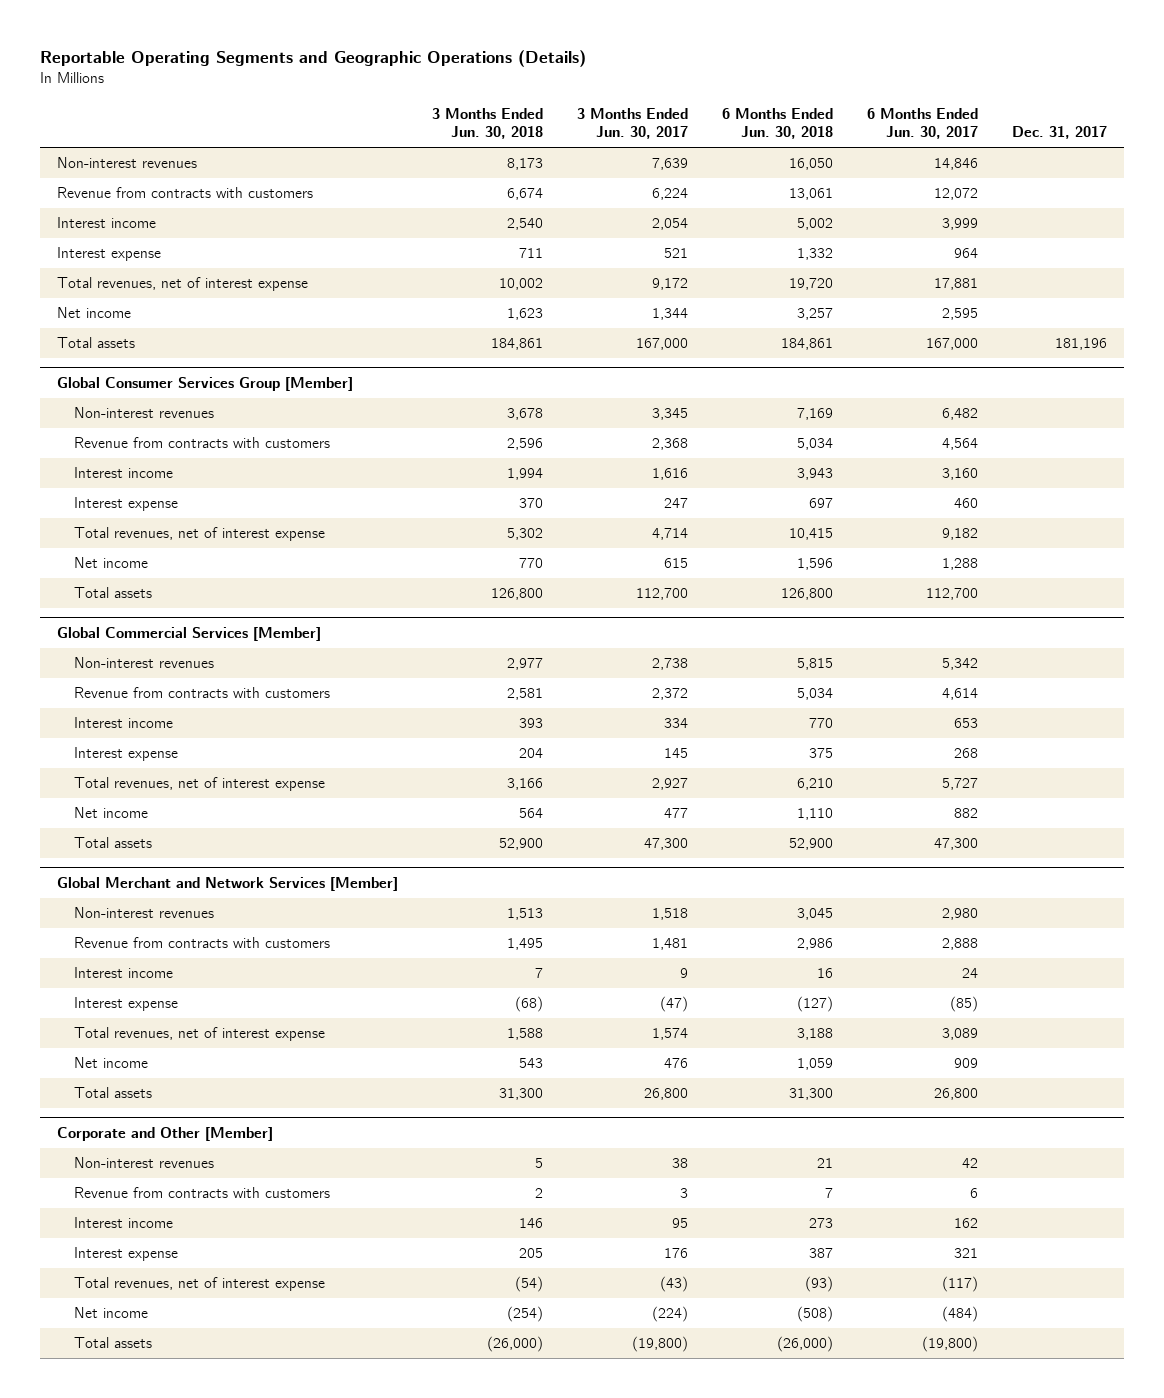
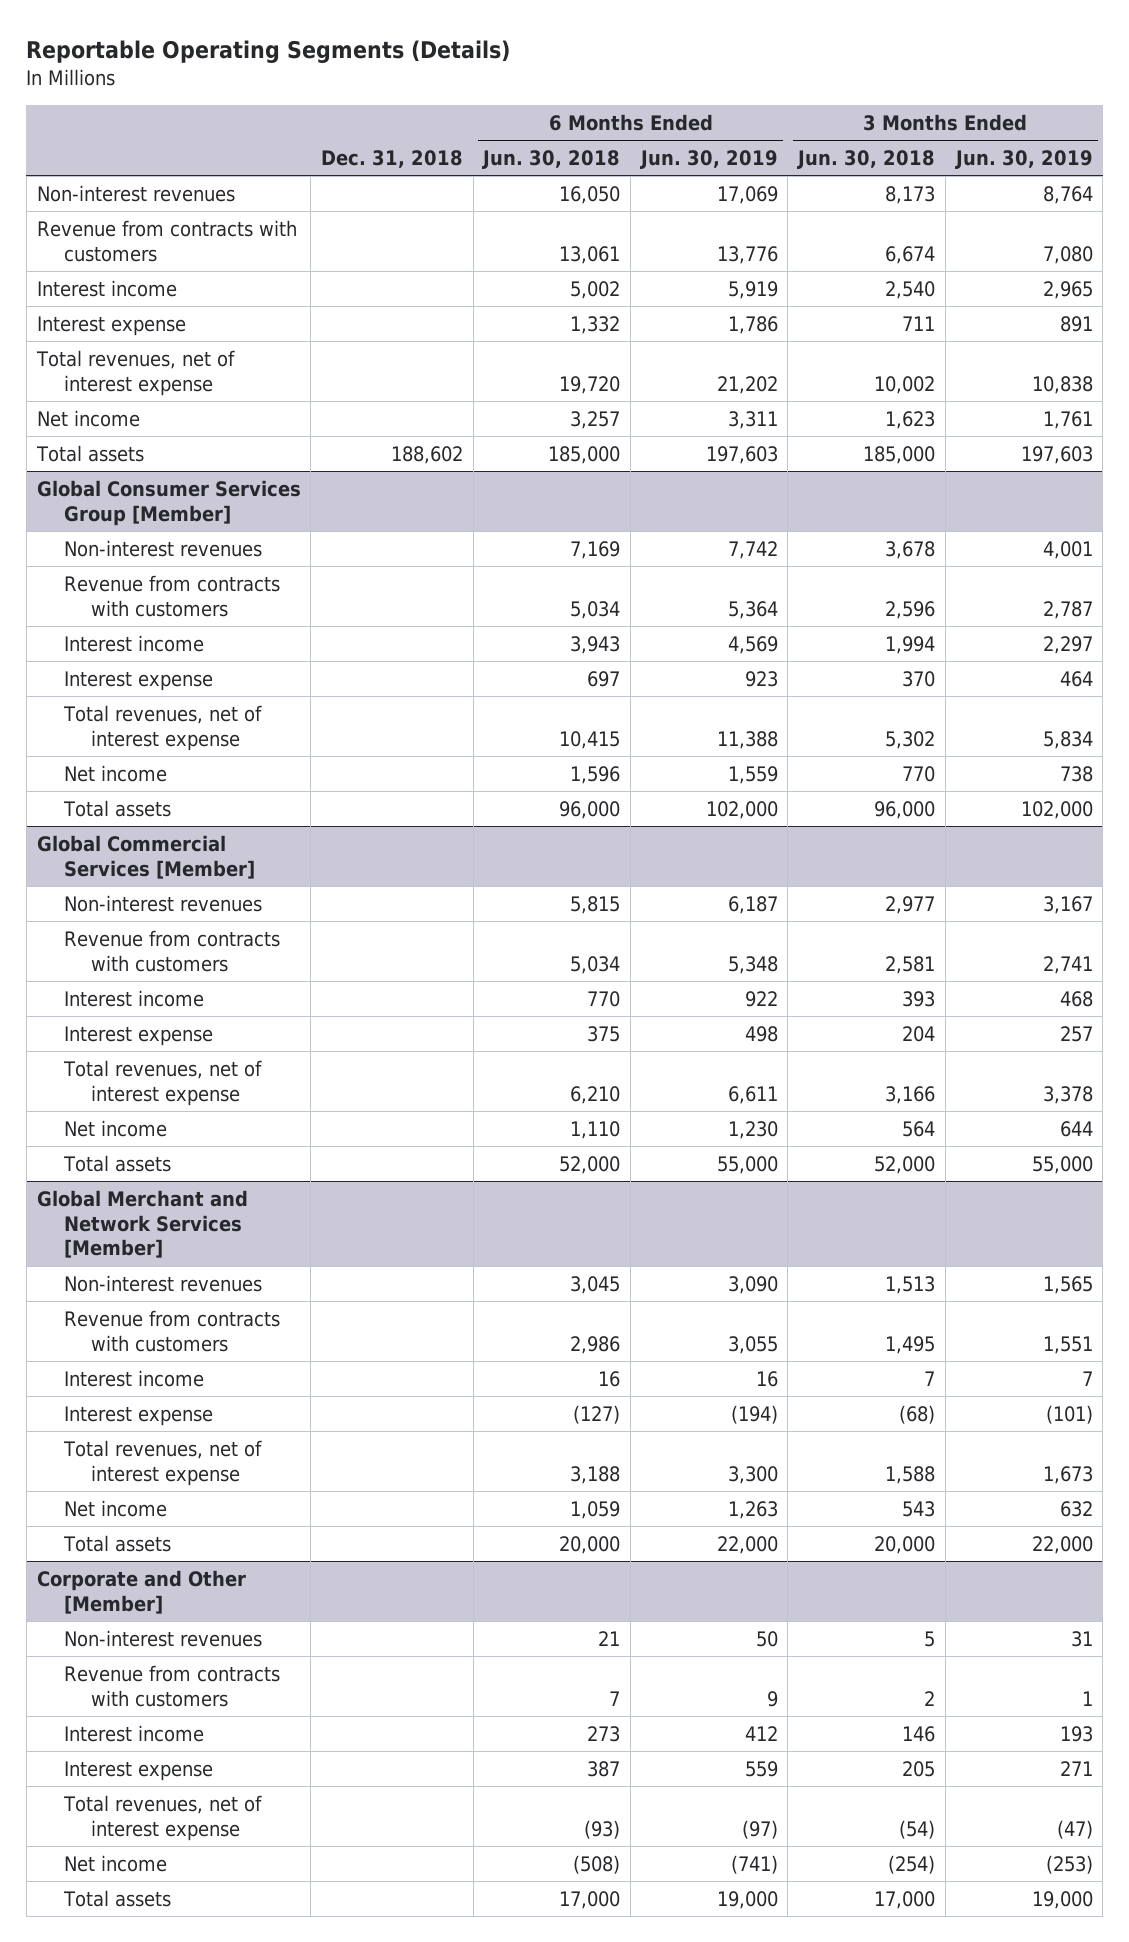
- Reportable Operating Segments and Geographic Operations (Details)
+ Reportable Operating Segments (Details)
- | 3 Months Ended Jun. 30, 2018 | 3 Months Ended Jun. 30, 2017 | 6 Months Ended Jun. 30, 2018 | 6 Months Ended Jun. 30, 2017 | Dec. 31, 2017
+ | Dec. 31, 2018 | 6 Months Ended Jun. 30, 2018 | 6 Months Ended Jun. 30, 2019 | 3 Months Ended Jun. 30, 2018 | 3 Months Ended Jun. 30, 2019
- Total assets | 184,861 | 167,000 | 184,861 | 167,000 | 181,196
+ Total assets | 188,602 | 185,000 | 197,603 | 185,000 | 197,603
@ Global Consumer Services Group [Member]
- Total assets | 126,800 | 112,700 | 126,800 | 112,700 |
+ Total assets | | 96,000 | 102,000 | 96,000 | 102,000
@ Global Commercial Services [Member]
- Total assets | 52,900 | 47,300 | 52,900 | 47,300 |
+ Total assets | | 52,000 | 55,000 | 52,000 | 55,000
@ Global Merchant and Network Services [Member]
- Total assets | 31,300 | 26,800 | 31,300 | 26,800 |
+ Total assets | | 20,000 | 22,000 | 20,000 | 22,000
@ Corporate and Other [Member]
- Total assets | (26,000) | (19,800) | (26,000) | (19,800) |
+ Total assets | | 17,000 | 19,000 | 17,000 | 19,000

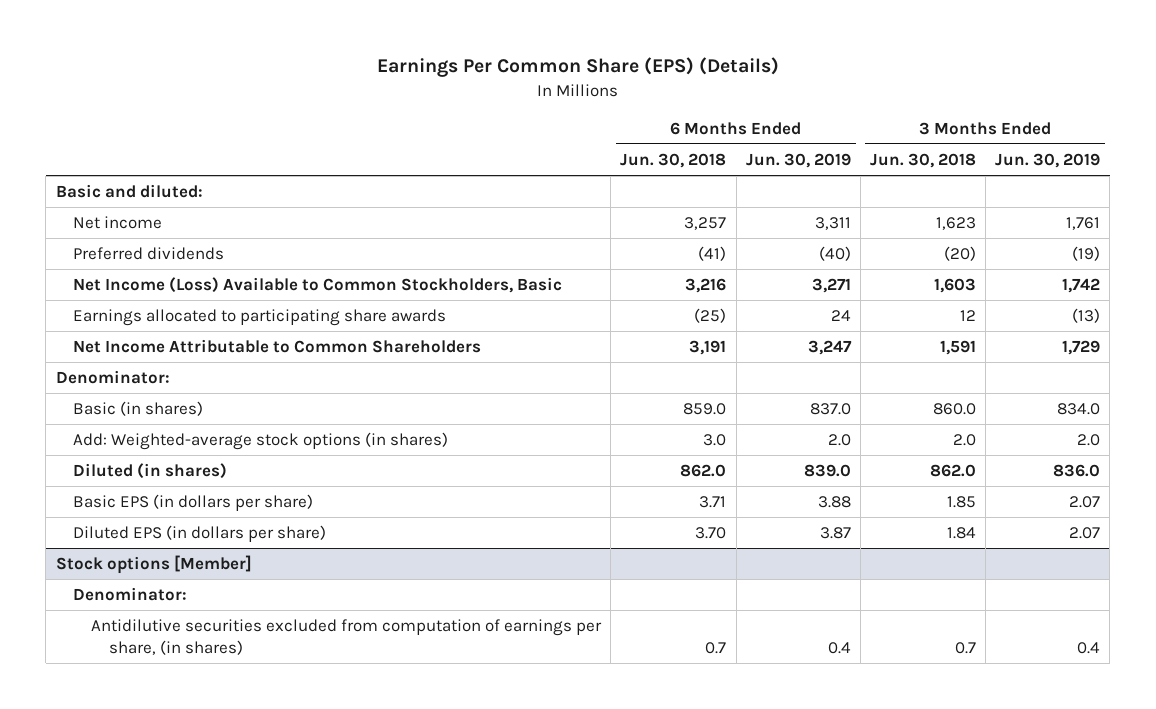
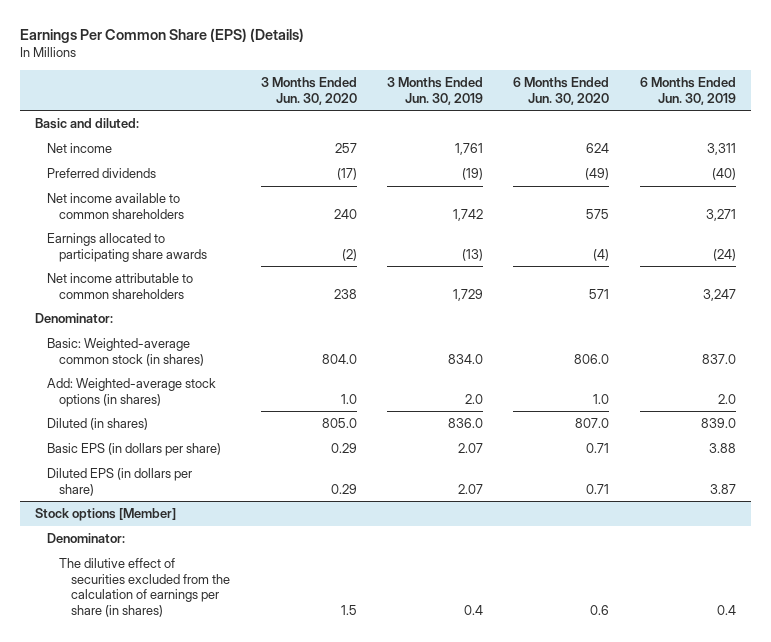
- | 6 Months Ended Jun. 30, 2018 | 6 Months Ended Jun. 30, 2019 | 3 Months Ended Jun. 30, 2018 | 3 Months Ended Jun. 30, 2019
+ | 3 Months Ended Jun. 30, 2020 | 3 Months Ended Jun. 30, 2019 | 6 Months Ended Jun. 30, 2020 | 6 Months Ended Jun. 30, 2019
- Net Income (Loss) Available to Common Stockholders, Basic | 3,216 | 3,271 | 1,603 | 1,742
- Earnings allocated to participating share awards | (25) | 24 | 12 | (13)
- Net Income Attributable to Common Shareholders | 3,191 | 3,247 | 1,591 | 1,729
+ Net income available to common shareholders | 240 | 1,742 | 575 | 3,271
+ Earnings allocated to participating share awards | (2) | (13) | (4) | (24)
+ Net income attributable to common shareholders | 238 | 1,729 | 571 | 3,247
- Basic (in shares) | 859.0 | 837.0 | 860.0 | 834.0
+ Basic: Weighted-average common stock (in shares) | 804.0 | 834.0 | 806.0 | 837.0
@ Stock options [Member]
- Antidilutive securities excluded from computation of earnings per share, (in shares) | 0.7 | 0.4 | 0.7 | 0.4
+ The dilutive effect of securities excluded from the calculation of earnings per share (in shares) | 1.5 | 0.4 | 0.6 | 0.4

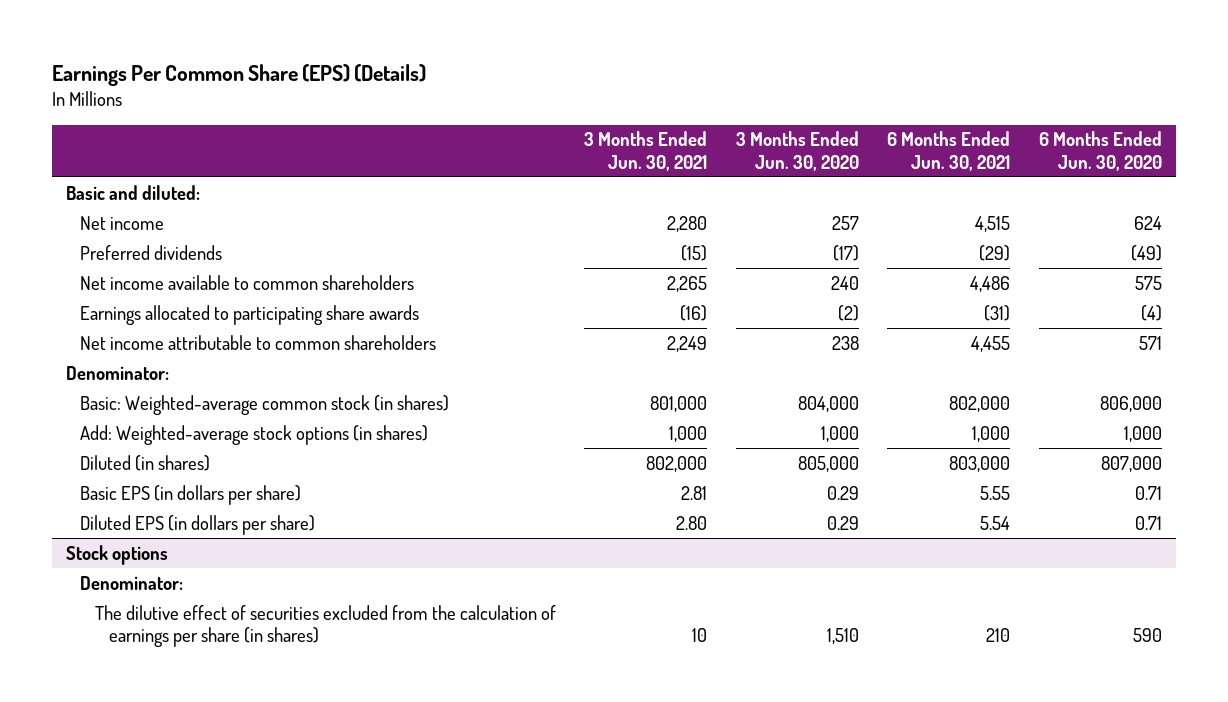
- | 3 Months Ended Jun. 30, 2020 | 3 Months Ended Jun. 30, 2019 | 6 Months Ended Jun. 30, 2020 | 6 Months Ended Jun. 30, 2019
+ | 3 Months Ended Jun. 30, 2021 | 3 Months Ended Jun. 30, 2020 | 6 Months Ended Jun. 30, 2021 | 6 Months Ended Jun. 30, 2020
- Basic: Weighted-average common stock (in shares) | 804.0 | 834.0 | 806.0 | 837.0
- Add: Weighted-average stock options (in shares) | 1.0 | 2.0 | 1.0 | 2.0
- Diluted (in shares) | 805.0 | 836.0 | 807.0 | 839.0
+ Basic: Weighted-average common stock (in shares) | 801,000 | 804,000 | 802,000 | 806,000
+ Add: Weighted-average stock options (in shares) | 1,000 | 1,000 | 1,000 | 1,000
+ Diluted (in shares) | 802,000 | 805,000 | 803,000 | 807,000
- Stock options [Member]
+ Stock options
- The dilutive effect of securities excluded from the calculation of earnings per share (in shares) | 1.5 | 0.4 | 0.6 | 0.4
+ The dilutive effect of securities excluded from the calculation of earnings per share (in shares) | 10 | 1,510 | 210 | 590

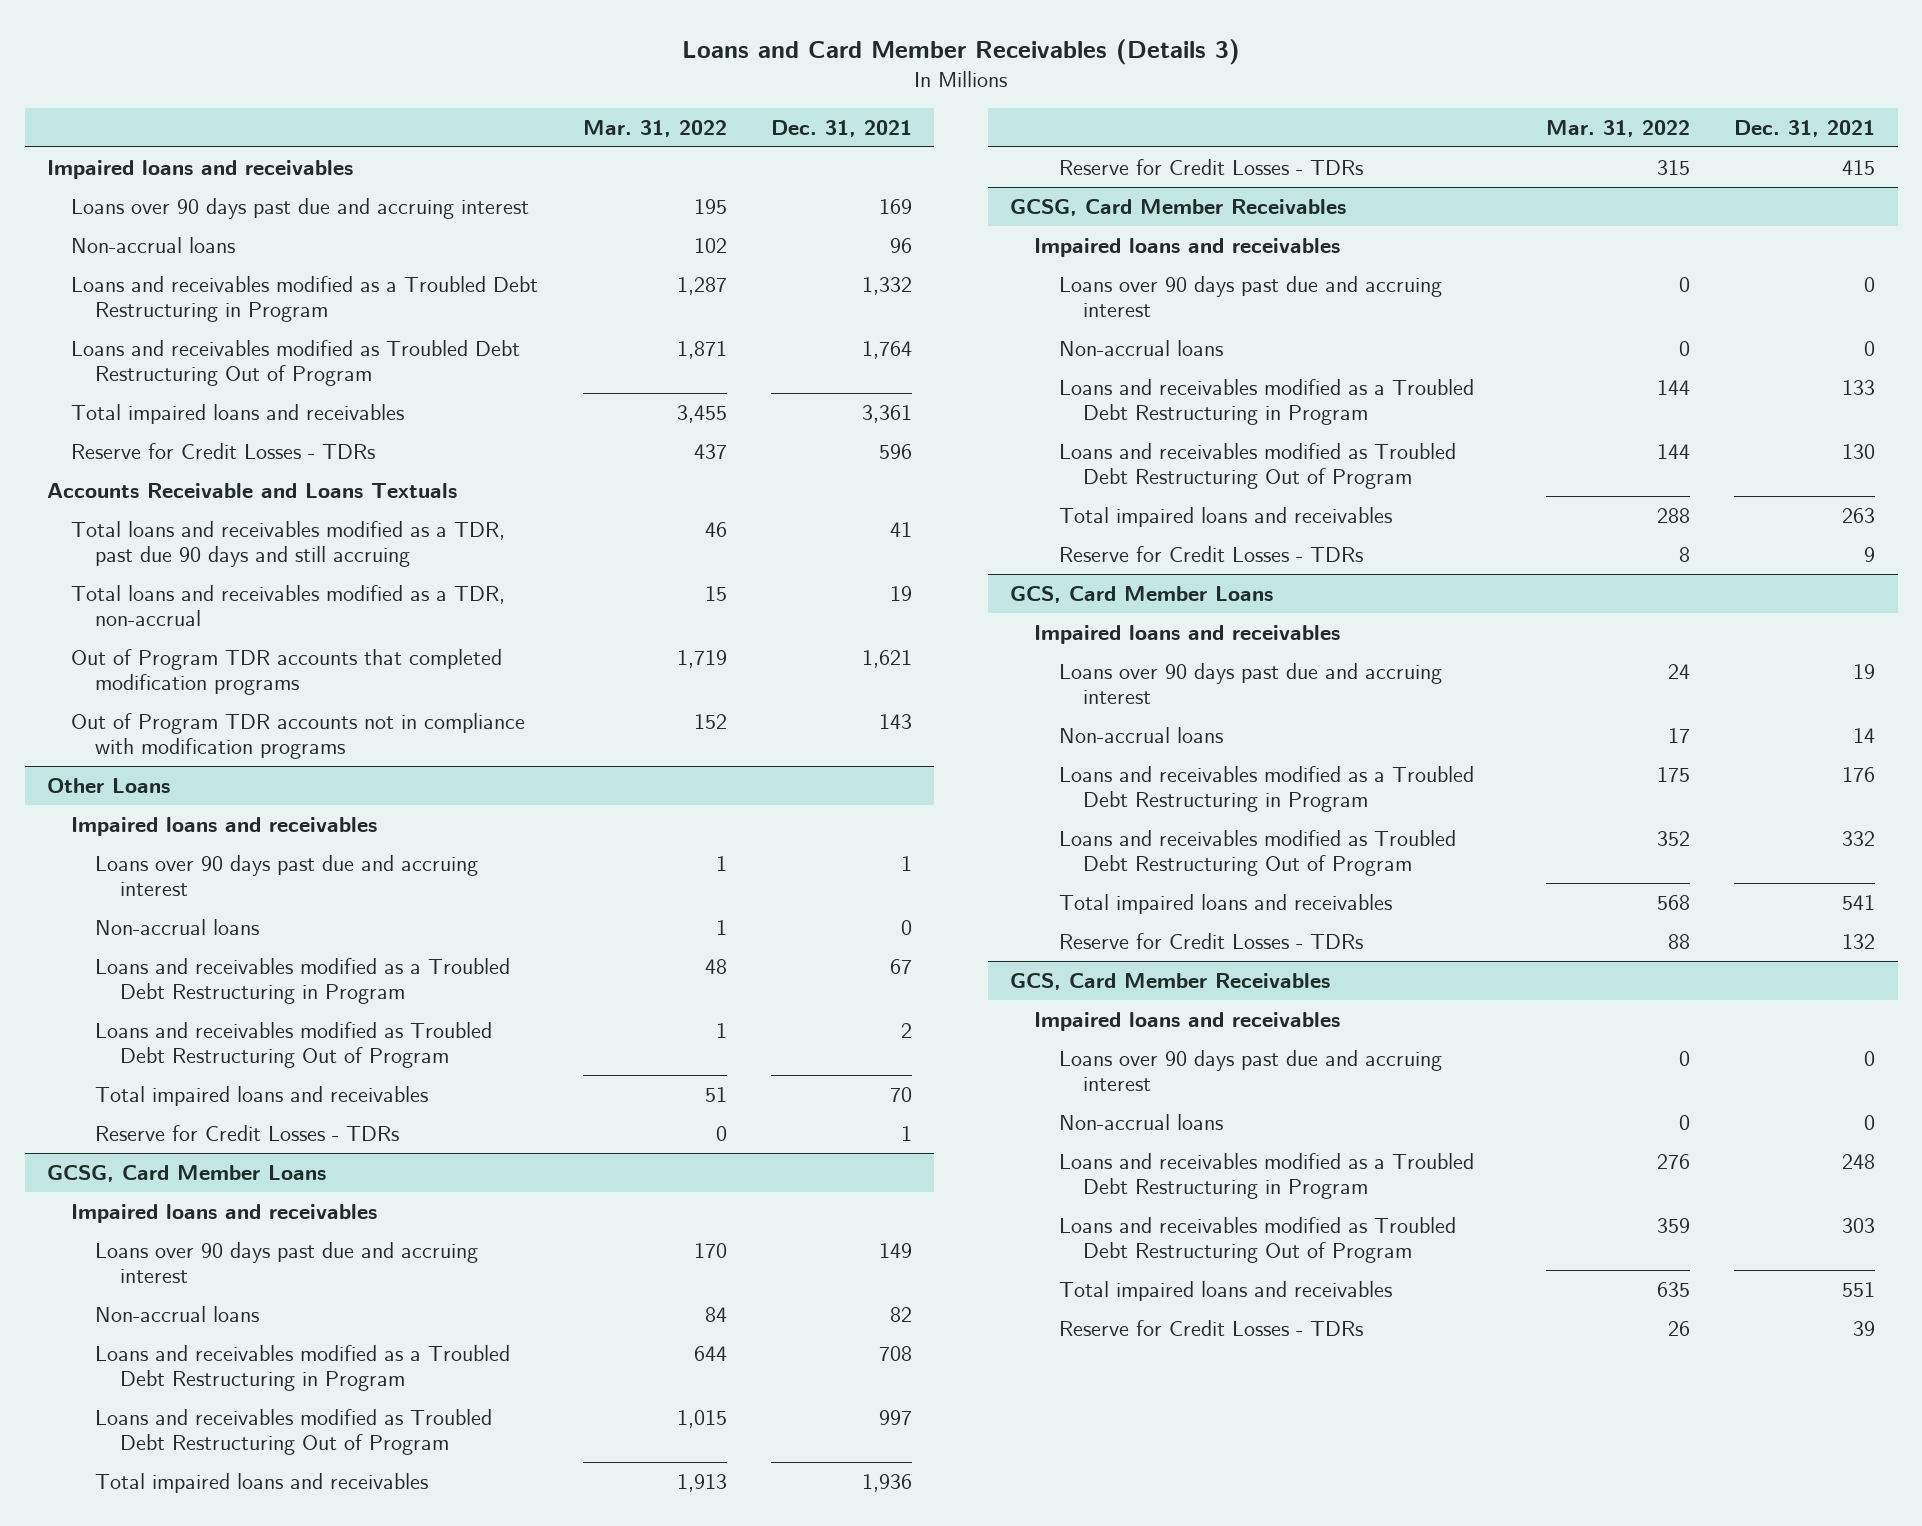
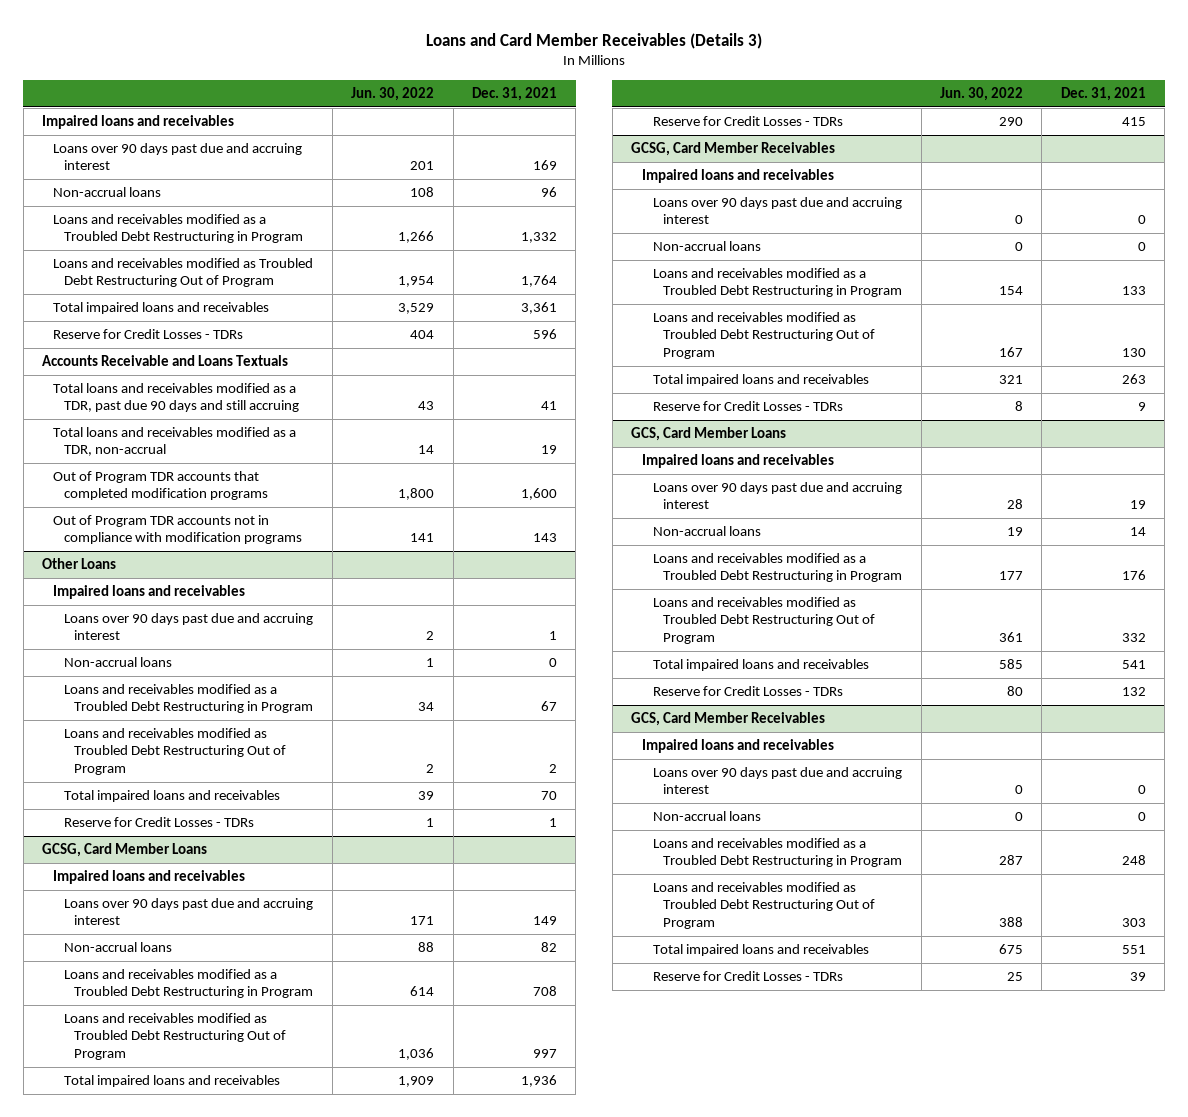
- | Mar. 31, 2022 | Dec. 31, 2021
+ | Jun. 30, 2022 | Dec. 31, 2021
- Out of Program TDR accounts that completed modification programs | 1,719 | 1,621
+ Out of Program TDR accounts that completed modification programs | 1,800 | 1,600

